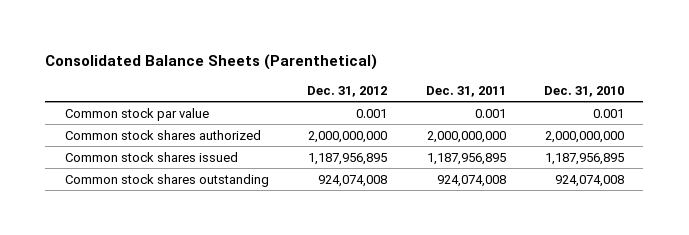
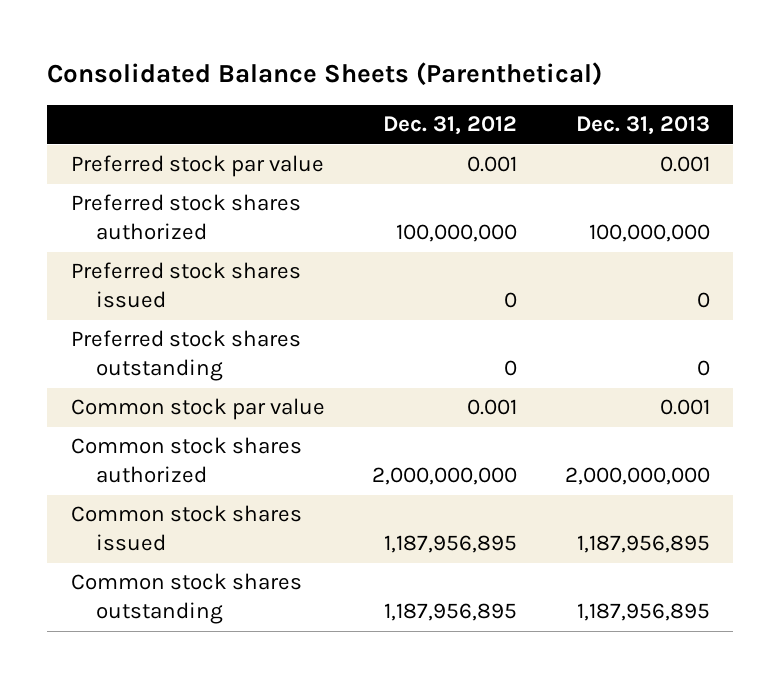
- | Dec. 31, 2012 | Dec. 31, 2011 | Dec. 31, 2010
+ | Dec. 31, 2012 | Dec. 31, 2013
+ Preferred stock par value | 0.001 | 0.001
+ Preferred stock shares authorized | 100,000,000 | 100,000,000
+ Preferred stock shares issued | 0 | 0
+ Preferred stock shares outstanding | 0 | 0
- Common stock shares outstanding | 924,074,008 | 924,074,008 | 924,074,008
+ Common stock shares outstanding | 1,187,956,895 | 1,187,956,895

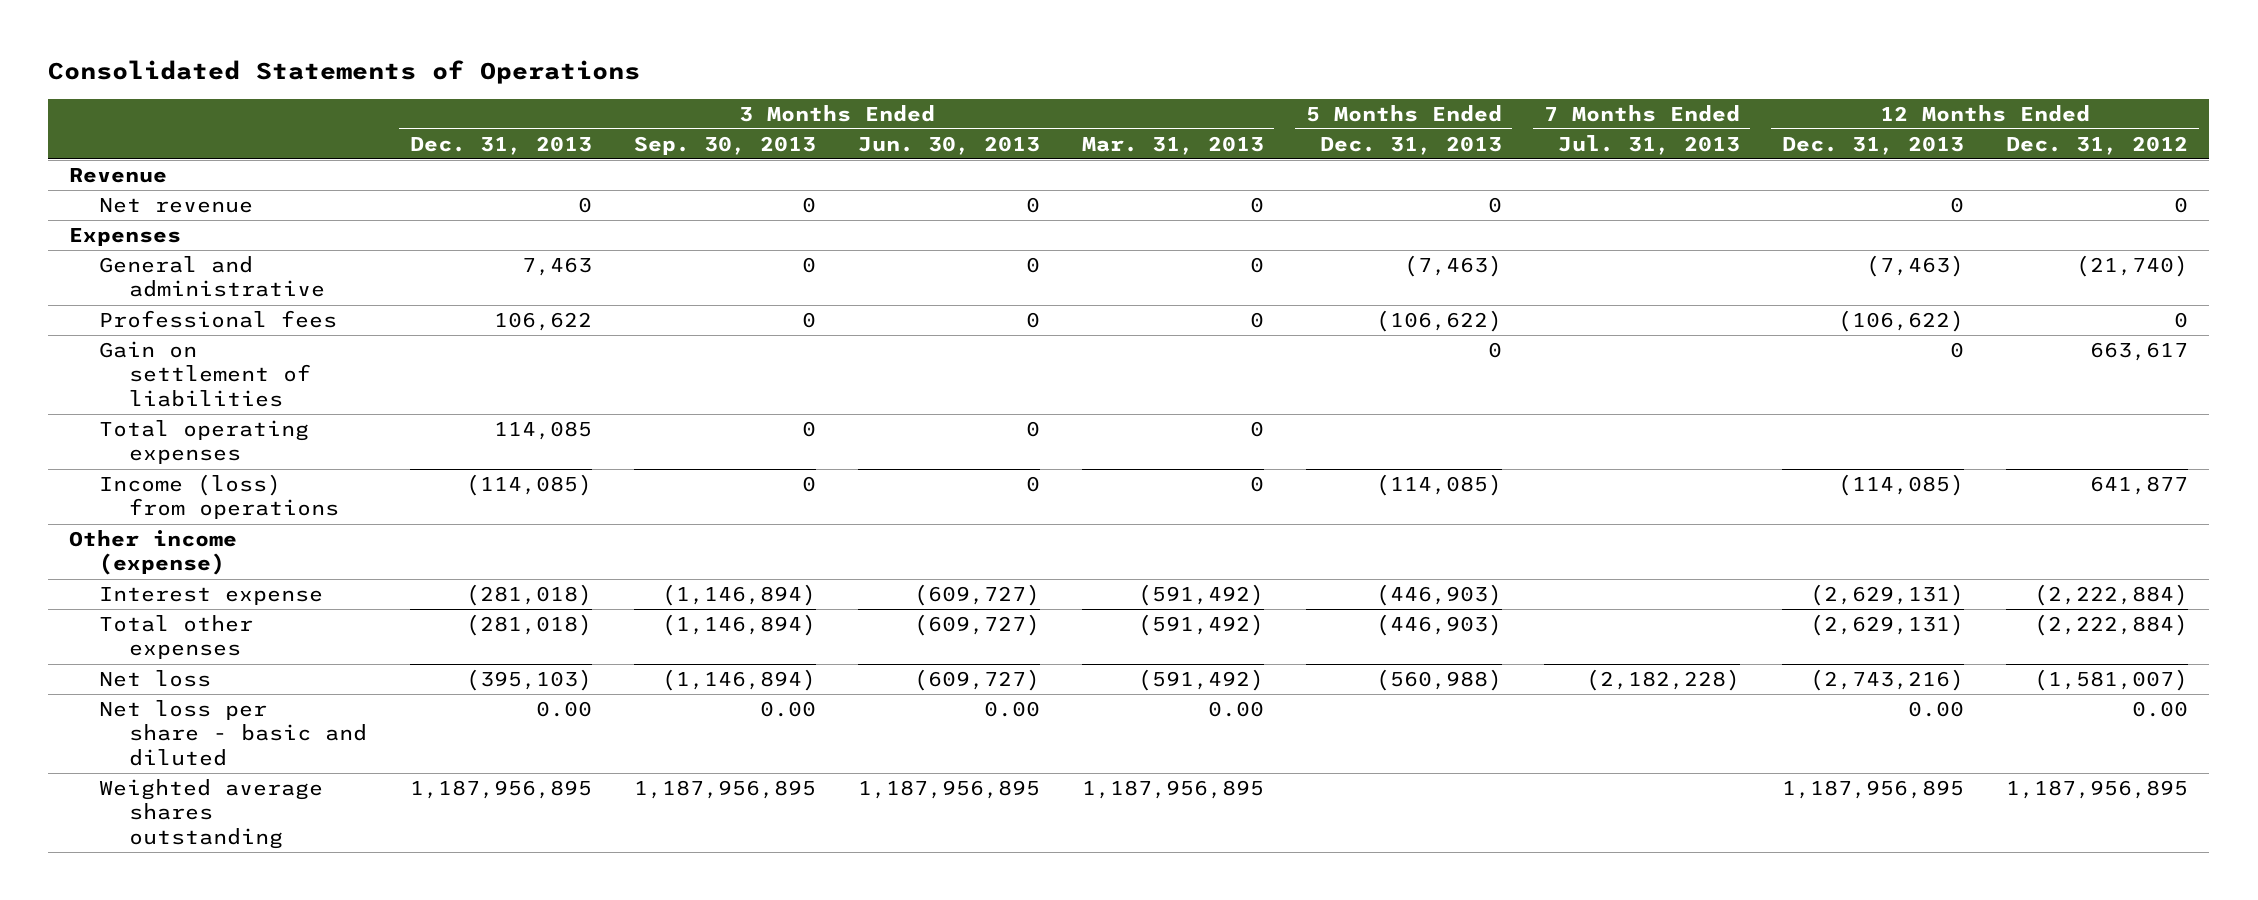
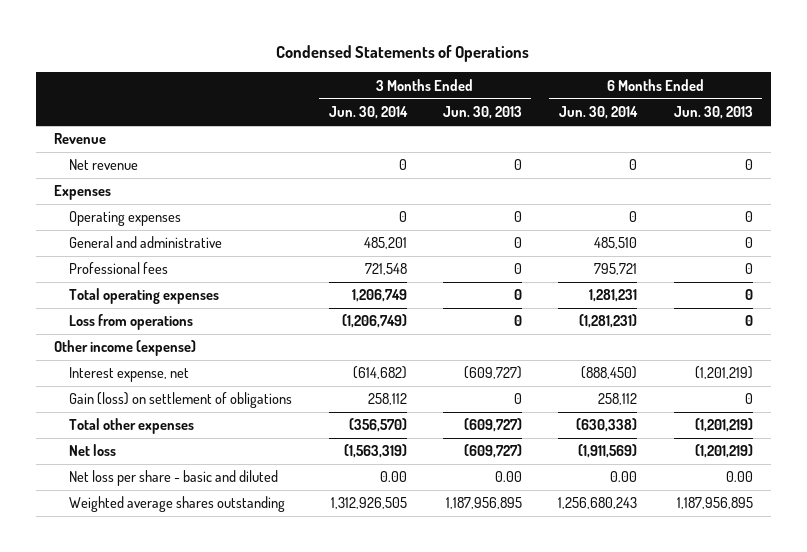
- Consolidated Statements of Operations
+ Condensed Statements of Operations
- | 3 Months Ended Dec. 31, 2013 | 3 Months Ended Sep. 30, 2013 | 3 Months Ended Jun. 30, 2013 | 3 Months Ended Mar. 31, 2013 | 5 Months Ended Dec. 31, 2013 | 7 Months Ended Jul. 31, 2013 | 12 Months Ended Dec. 31, 2013 | 12 Months Ended Dec. 31, 2012
+ | 3 Months Ended Jun. 30, 2014 | 3 Months Ended Jun. 30, 2013 | 6 Months Ended Jun. 30, 2014 | 6 Months Ended Jun. 30, 2013
+ Operating expenses | 0 | 0 | 0 | 0
- Gain on settlement of liabilities | | | | | 0 | | 0 | 663,617
- Income (loss) from operations | (114,085) | 0 | 0 | 0 | (114,085) | | (114,085) | 641,877
+ Loss from operations | (1,206,749) | 0 | (1,281,231) | 0
- Interest expense | (281,018) | (1,146,894) | (609,727) | (591,492) | (446,903) | | (2,629,131) | (2,222,884)
+ Interest expense, net | (614,682) | (609,727) | (888,450) | (1,201,219)
+ Gain (loss) on settlement of obligations | 258,112 | 0 | 258,112 | 0

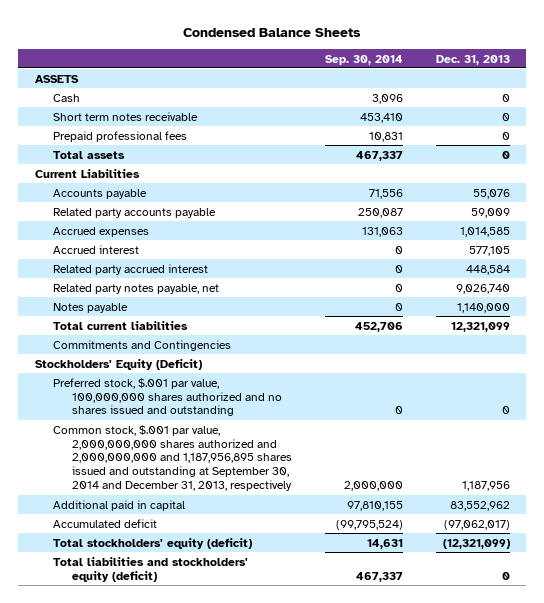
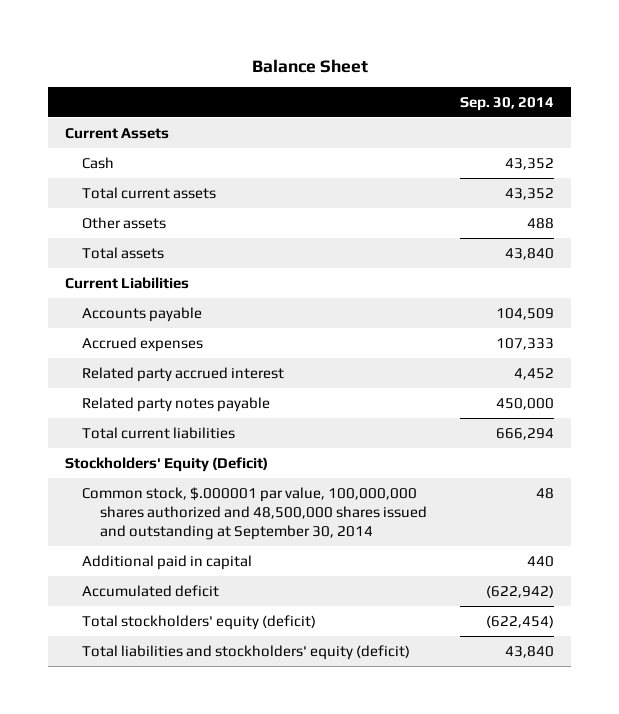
- Condensed Balance Sheets
+ Balance Sheet
- | Sep. 30, 2014 | Dec. 31, 2013
+ | Sep. 30, 2014
- ASSETS
- Cash | 3,096 | 0
- Short term notes receivable | 453,410 | 0
- Prepaid professional fees | 10,831 | 0
- Total assets | 467,337 | 0
+ Current Assets
+ Cash | 43,352
+ Total current assets | 43,352
+ Other assets | 488
+ Total assets | 43,840
- Accounts payable | 71,556 | 55,076
- Related party accounts payable | 250,087 | 59,009
- Accrued expenses | 131,063 | 1,014,585
- Accrued interest | 0 | 577,105
- Related party accrued interest | 0 | 448,584
- Related party notes payable, net | 0 | 9,026,740
- Notes payable | 0 | 1,140,000
- Total current liabilities | 452,706 | 12,321,099
- Commitments and Contingencies
+ Accounts payable | 104,509
+ Accrued expenses | 107,333
+ Related party accrued interest | 4,452
+ Related party notes payable | 450,000
+ Total current liabilities | 666,294
- Preferred stock, $.001 par value, 100,000,000 shares authorized and no shares issued and outstanding | 0 | 0
- Common stock, $.001 par value, 2,000,000,000 shares authorized and 2,000,000,000 and 1,187,956,895 shares issued and outstanding at September 30, 2014 and December 31, 2013, respectively | 2,000,000 | 1,187,956
- Additional paid in capital | 97,810,155 | 83,552,962
- Accumulated deficit | (99,795,524) | (97,062,017)
- Total stockholders' equity (deficit) | 14,631 | (12,321,099)
- Total liabilities and stockholders' equity (deficit) | 467,337 | 0
+ Common stock, $.000001 par value, 100,000,000 shares authorized and 48,500,000 shares issued and outstanding at September 30, 2014 | 48
+ Additional paid in capital | 440
+ Accumulated deficit | (622,942)
+ Total stockholders' equity (deficit) | (622,454)
+ Total liabilities and stockholders' equity (deficit) | 43,840

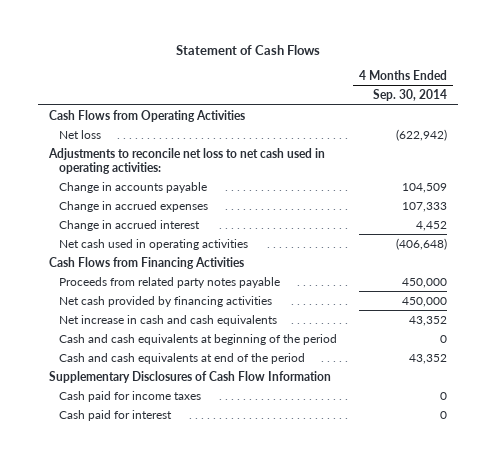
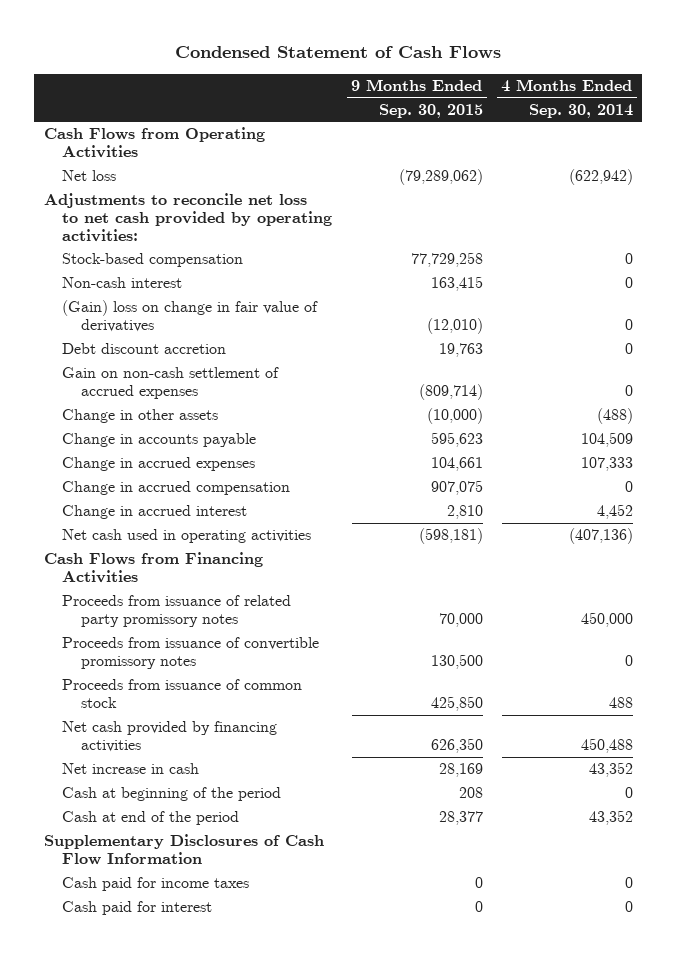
- Statement of Cash Flows
+ Condensed Statement of Cash Flows
- | 4 Months Ended Sep. 30, 2014
+ | 9 Months Ended Sep. 30, 2015 | 4 Months Ended Sep. 30, 2014
- Adjustments to reconcile net loss to net cash used in operating activities:
+ Adjustments to reconcile net loss to net cash provided by operating activities:
+ Stock-based compensation | 77,729,258 | 0
+ Non-cash interest | 163,415 | 0
+ (Gain) loss on change in fair value of derivatives | (12,010) | 0
+ Debt discount accretion | 19,763 | 0
+ Gain on non-cash settlement of accrued expenses | (809,714) | 0
+ Change in other assets | (10,000) | (488)
+ Change in accrued compensation | 907,075 | 0
- Net cash used in operating activities | (406,648)
+ Net cash used in operating activities | (598,181) | (407,136)
- Proceeds from related party notes payable | 450,000
- Net cash provided by financing activities | 450,000
- Net increase in cash and cash equivalents | 43,352
- Cash and cash equivalents at beginning of the period | 0
- Cash and cash equivalents at end of the period | 43,352
+ Proceeds from issuance of related party promissory notes | 70,000 | 450,000
+ Proceeds from issuance of convertible promissory notes | 130,500 | 0
+ Proceeds from issuance of common stock | 425,850 | 488
+ Net cash provided by financing activities | 626,350 | 450,488
+ Net increase in cash | 28,169 | 43,352
+ Cash at beginning of the period | 208 | 0
+ Cash at end of the period | 28,377 | 43,352

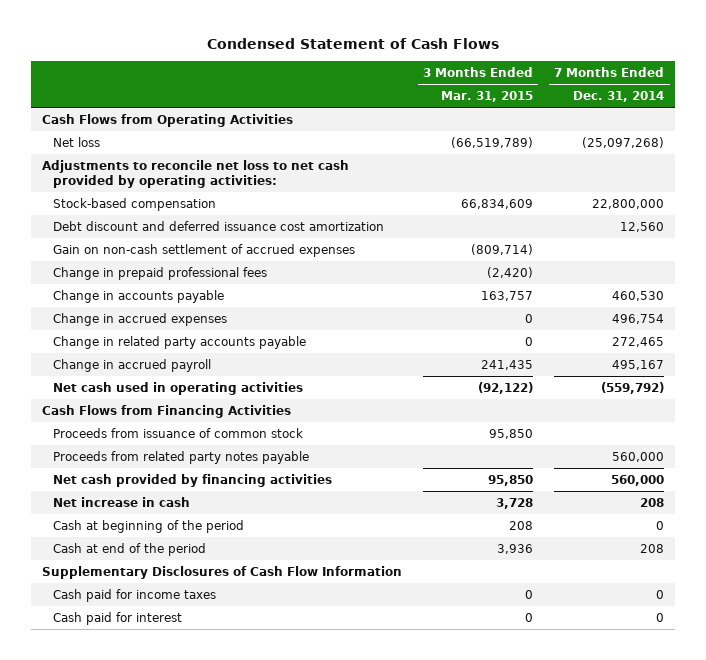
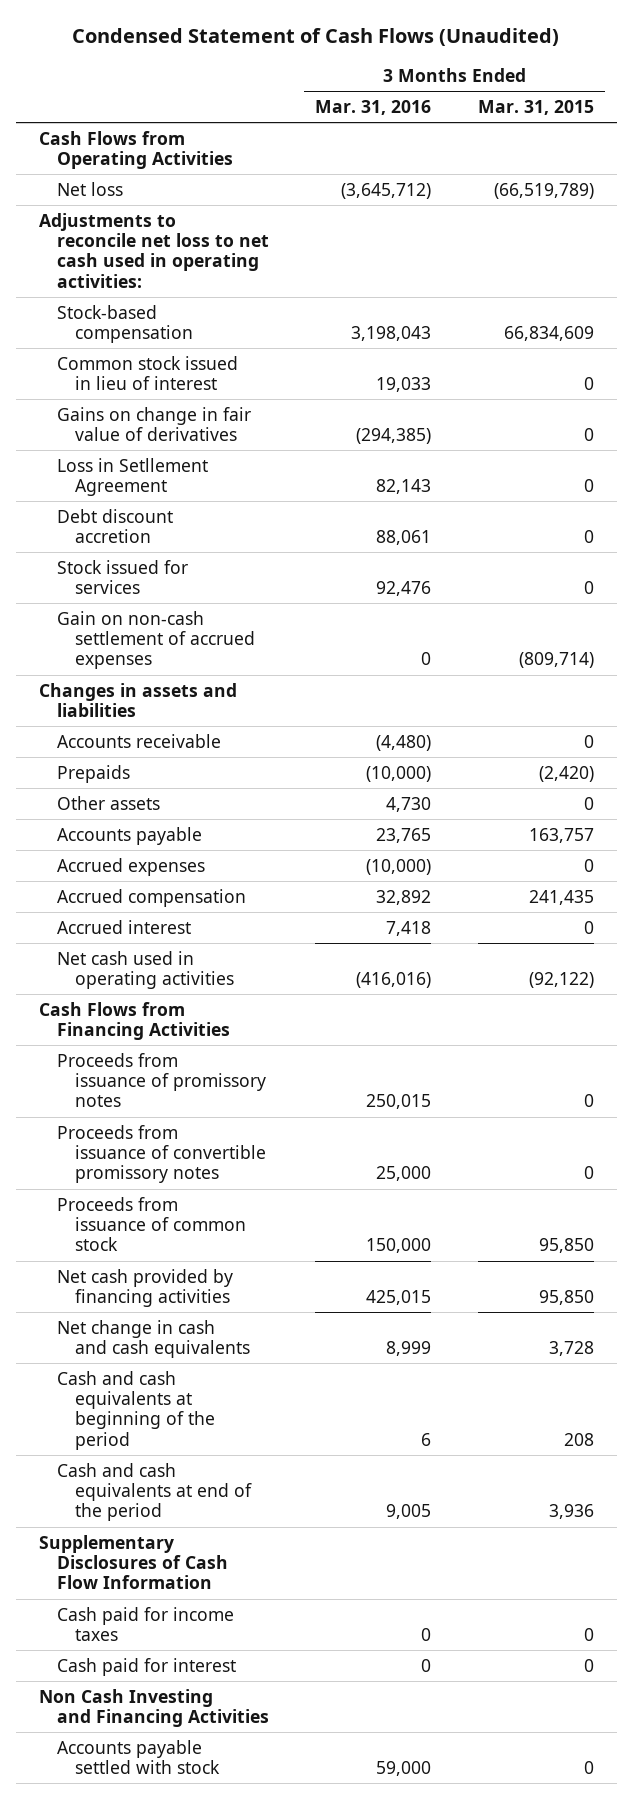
- Condensed Statement of Cash Flows
+ Condensed Statement of Cash Flows (Unaudited)
- | 3 Months Ended Mar. 31, 2015 | 7 Months Ended Dec. 31, 2014
+ | 3 Months Ended Mar. 31, 2016 | 3 Months Ended Mar. 31, 2015
- Adjustments to reconcile net loss to net cash provided by operating activities:
+ Adjustments to reconcile net loss to net cash used in operating activities:
- Debt discount and deferred issuance cost amortization | | 12,560
+ Common stock issued in lieu of interest | 19,033 | 0
+ Gains on change in fair value of derivatives | (294,385) | 0
+ Loss in Setllement Agreement | 82,143 | 0
+ Debt discount accretion | 88,061 | 0
+ Stock issued for services | 92,476 | 0
- Change in prepaid professional fees | (2,420) |
- Change in accounts payable | 163,757 | 460,530
- Change in accrued expenses | 0 | 496,754
- Change in related party accounts payable | 0 | 272,465
- Change in accrued payroll | 241,435 | 495,167
+ Changes in assets and liabilities
+ Accounts receivable | (4,480) | 0
+ Prepaids | (10,000) | (2,420)
+ Other assets | 4,730 | 0
+ Accounts payable | 23,765 | 163,757
+ Accrued expenses | (10,000) | 0
+ Accrued compensation | 32,892 | 241,435
+ Accrued interest | 7,418 | 0
+ Proceeds from issuance of promissory notes | 250,015 | 0
+ Proceeds from issuance of convertible promissory notes | 25,000 | 0
- Proceeds from related party notes payable | | 560,000
- Net increase in cash | 3,728 | 208
- Cash at beginning of the period | 208 | 0
- Cash at end of the period | 3,936 | 208
+ Net change in cash and cash equivalents | 8,999 | 3,728
+ Cash and cash equivalents at beginning of the period | 6 | 208
+ Cash and cash equivalents at end of the period | 9,005 | 3,936
+ Non Cash Investing and Financing Activities
+ Accounts payable settled with stock | 59,000 | 0

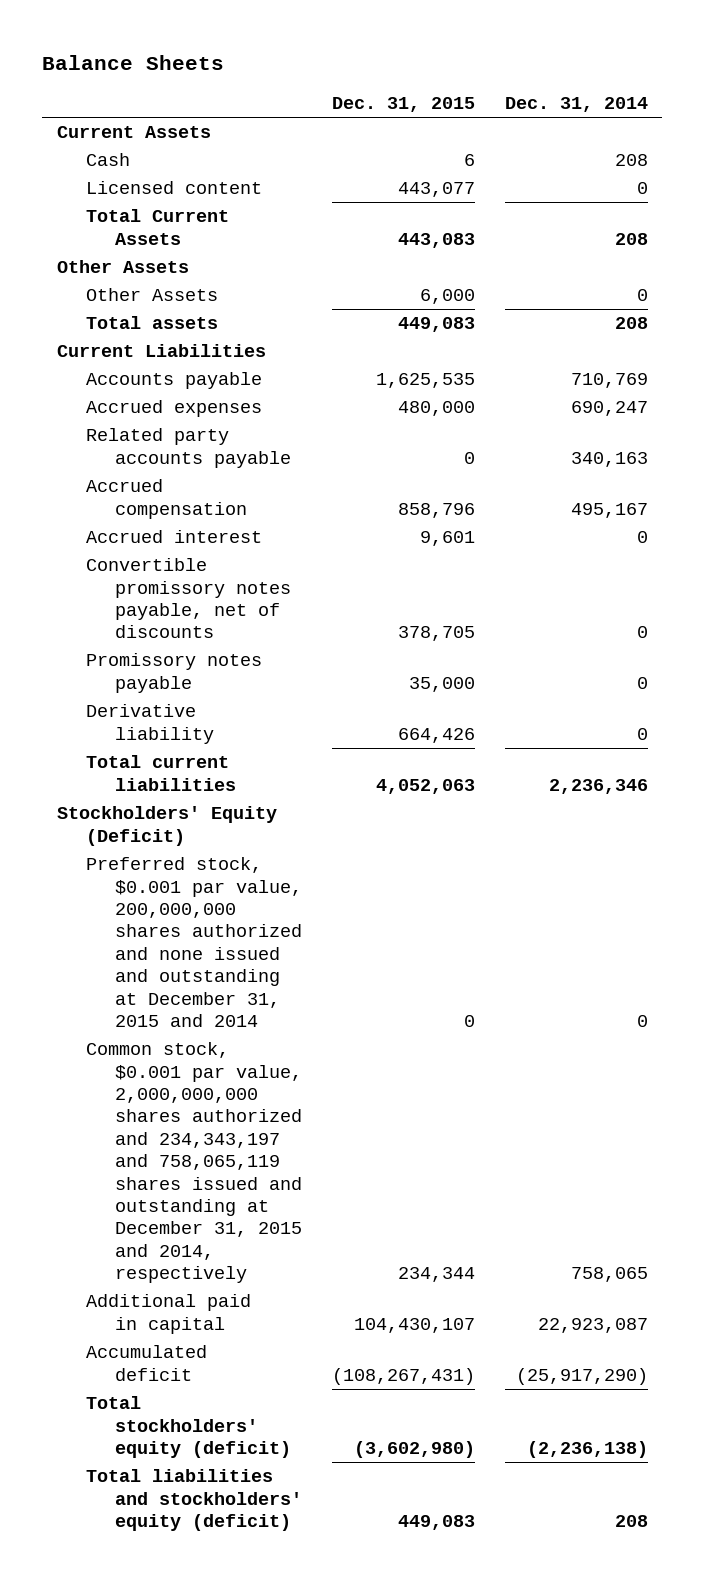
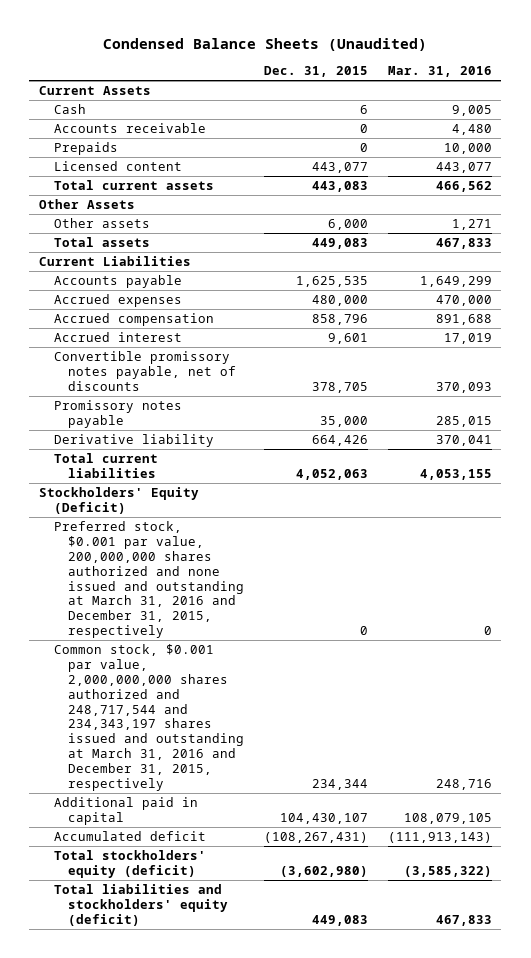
- Balance Sheets
+ Condensed Balance Sheets (Unaudited)
- | Dec. 31, 2015 | Dec. 31, 2014
+ | Dec. 31, 2015 | Mar. 31, 2016
+ Accounts receivable | 0 | 4,480
+ Prepaids | 0 | 10,000
- Total Current Assets | 443,083 | 208
+ Total current assets | 443,083 | 466,562
- Other Assets | 6,000 | 0
+ Other assets | 6,000 | 1,271
- Related party accounts payable | 0 | 340,163
- Preferred stock, $0.001 par value, 200,000,000 shares authorized and none issued and outstanding at December 31, 2015 and 2014 | 0 | 0
- Common stock, $0.001 par value, 2,000,000,000 shares authorized and 234,343,197 and 758,065,119 shares issued and outstanding at December 31, 2015 and 2014, respectively | 234,344 | 758,065
+ Preferred stock, $0.001 par value, 200,000,000 shares authorized and none issued and outstanding at March 31, 2016 and December 31, 2015, respectively | 0 | 0
+ Common stock, $0.001 par value, 2,000,000,000 shares authorized and 248,717,544 and 234,343,197 shares issued and outstanding at March 31, 2016 and December 31, 2015, respectively | 234,344 | 248,716

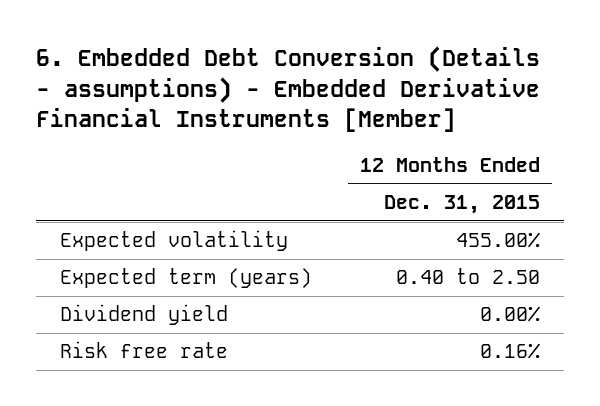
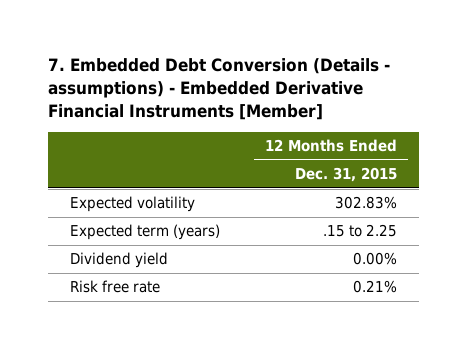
- 6. Embedded Debt Conversion (Details - assumptions) - Embedded Derivative Financial Instruments [Member]
+ 7. Embedded Debt Conversion (Details - assumptions) - Embedded Derivative Financial Instruments [Member]
- Expected volatility | 455.00%
- Expected term (years) | 0.40 to 2.50
+ Expected volatility | 302.83%
+ Expected term (years) | .15 to 2.25
- Risk free rate | 0.16%
+ Risk free rate | 0.21%

